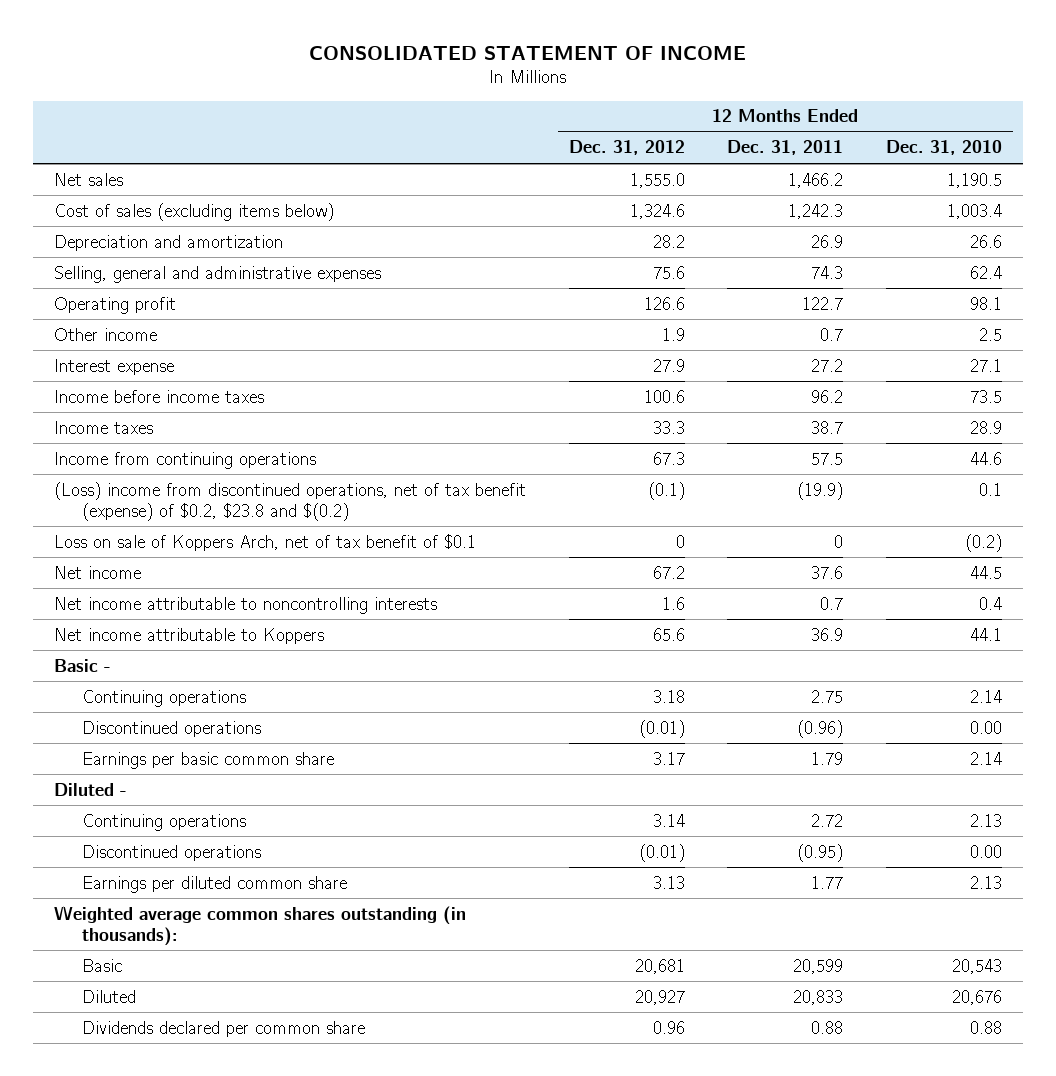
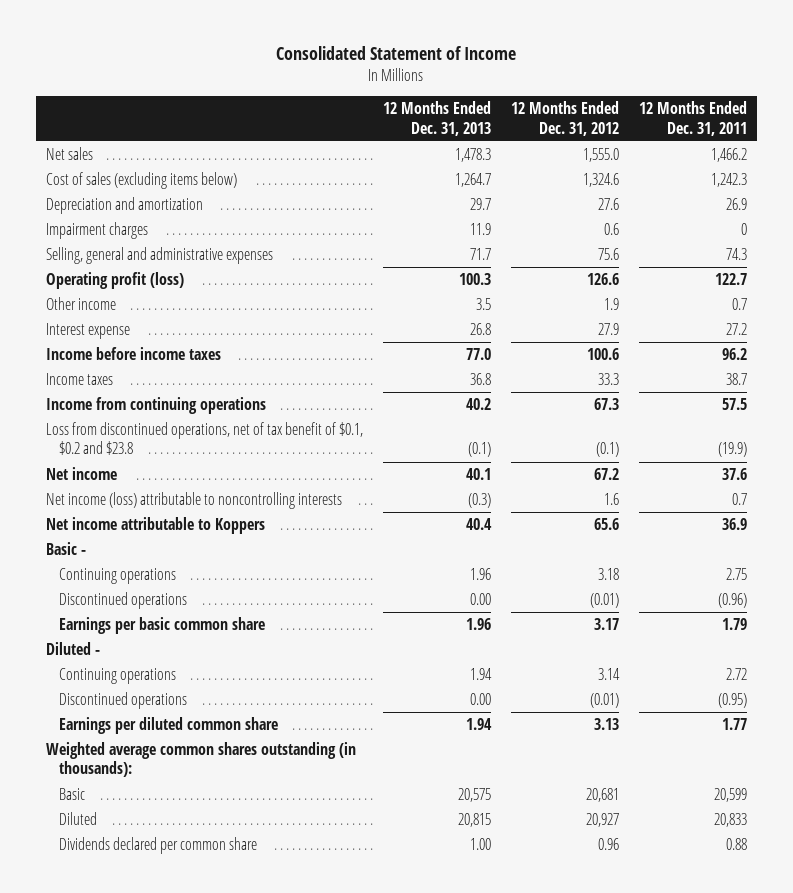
- CONSOLIDATED STATEMENT OF INCOME
+ Consolidated Statement of Income
- | 12 Months Ended Dec. 31, 2012 | 12 Months Ended Dec. 31, 2011 | 12 Months Ended Dec. 31, 2010
+ | 12 Months Ended Dec. 31, 2013 | 12 Months Ended Dec. 31, 2012 | 12 Months Ended Dec. 31, 2011
- Depreciation and amortization | 28.2 | 26.9 | 26.6
+ Depreciation and amortization | 29.7 | 27.6 | 26.9
+ Impairment charges | 11.9 | 0.6 | 0
- Operating profit | 126.6 | 122.7 | 98.1
+ Operating profit (loss) | 100.3 | 126.6 | 122.7
- (Loss) income from discontinued operations, net of tax benefit (expense) of $0.2, $23.8 and $(0.2) | (0.1) | (19.9) | 0.1
- Loss on sale of Koppers Arch, net of tax benefit of $0.1 | 0 | 0 | (0.2)
+ Loss from discontinued operations, net of tax benefit of $0.1, $0.2 and $23.8 | (0.1) | (0.1) | (19.9)
- Net income attributable to noncontrolling interests | 1.6 | 0.7 | 0.4
+ Net income (loss) attributable to noncontrolling interests | (0.3) | 1.6 | 0.7

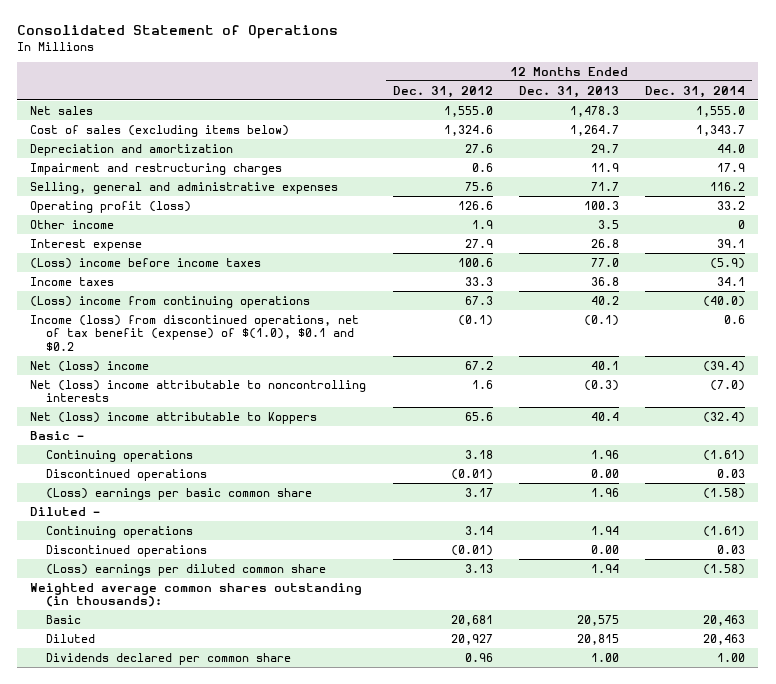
- Consolidated Statement of Income
+ Consolidated Statement of Operations
- | 12 Months Ended Dec. 31, 2013 | 12 Months Ended Dec. 31, 2012 | 12 Months Ended Dec. 31, 2011
+ | 12 Months Ended Dec. 31, 2012 | 12 Months Ended Dec. 31, 2013 | 12 Months Ended Dec. 31, 2014
- Impairment charges | 11.9 | 0.6 | 0
+ Impairment and restructuring charges | 0.6 | 11.9 | 17.9
- Income before income taxes | 77.0 | 100.6 | 96.2
+ (Loss) income before income taxes | 100.6 | 77.0 | (5.9)
- Income from continuing operations | 40.2 | 67.3 | 57.5
- Loss from discontinued operations, net of tax benefit of $0.1, $0.2 and $23.8 | (0.1) | (0.1) | (19.9)
- Net income | 40.1 | 67.2 | 37.6
- Net income (loss) attributable to noncontrolling interests | (0.3) | 1.6 | 0.7
- Net income attributable to Koppers | 40.4 | 65.6 | 36.9
+ (Loss) income from continuing operations | 67.3 | 40.2 | (40.0)
+ Income (loss) from discontinued operations, net of tax benefit (expense) of $(1.0), $0.1 and $0.2 | (0.1) | (0.1) | 0.6
+ Net (loss) income | 67.2 | 40.1 | (39.4)
+ Net (loss) income attributable to noncontrolling interests | 1.6 | (0.3) | (7.0)
+ Net (loss) income attributable to Koppers | 65.6 | 40.4 | (32.4)
- Earnings per basic common share | 1.96 | 3.17 | 1.79
+ (Loss) earnings per basic common share | 3.17 | 1.96 | (1.58)
- Earnings per diluted common share | 1.94 | 3.13 | 1.77
+ (Loss) earnings per diluted common share | 3.13 | 1.94 | (1.58)

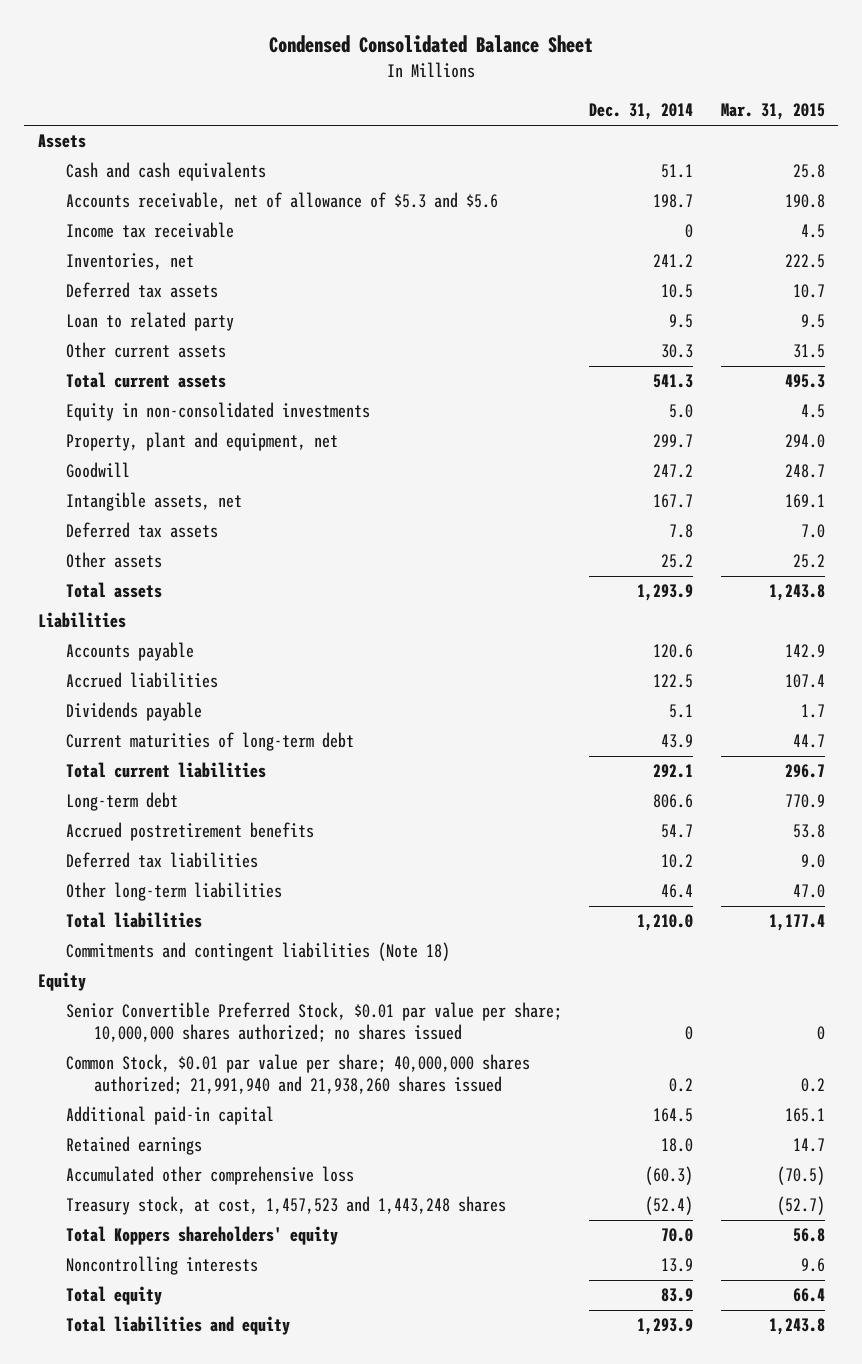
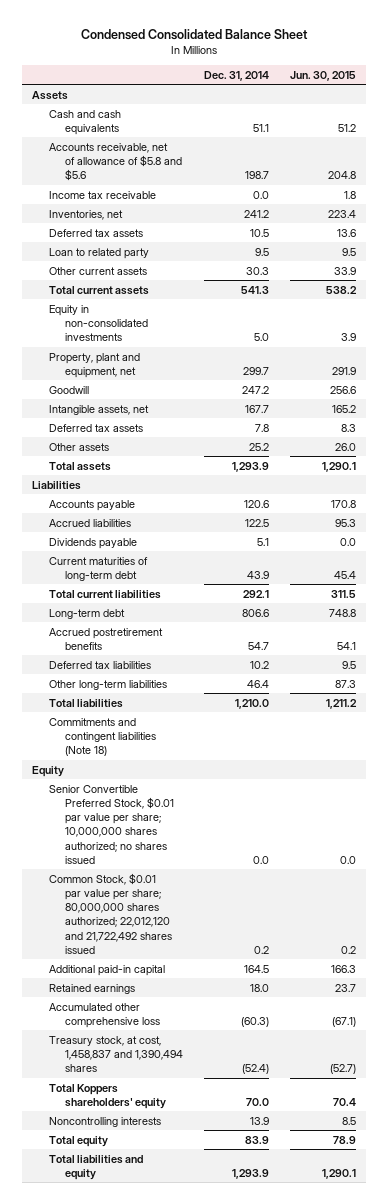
- | Dec. 31, 2014 | Mar. 31, 2015
+ | Dec. 31, 2014 | Jun. 30, 2015
- Accounts receivable, net of allowance of $5.3 and $5.6 | 198.7 | 190.8
- Income tax receivable | 0 | 4.5
+ Accounts receivable, net of allowance of $5.8 and $5.6 | 198.7 | 204.8
+ Income tax receivable | 0.0 | 1.8
- Senior Convertible Preferred Stock, $0.01 par value per share; 10,000,000 shares authorized; no shares issued | 0 | 0
- Common Stock, $0.01 par value per share; 40,000,000 shares authorized; 21,991,940 and 21,938,260 shares issued | 0.2 | 0.2
+ Senior Convertible Preferred Stock, $0.01 par value per share; 10,000,000 shares authorized; no shares issued | 0.0 | 0.0
+ Common Stock, $0.01 par value per share; 80,000,000 shares authorized; 22,012,120 and 21,722,492 shares issued | 0.2 | 0.2
- Treasury stock, at cost, 1,457,523 and 1,443,248 shares | (52.4) | (52.7)
+ Treasury stock, at cost, 1,458,837 and 1,390,494 shares | (52.4) | (52.7)

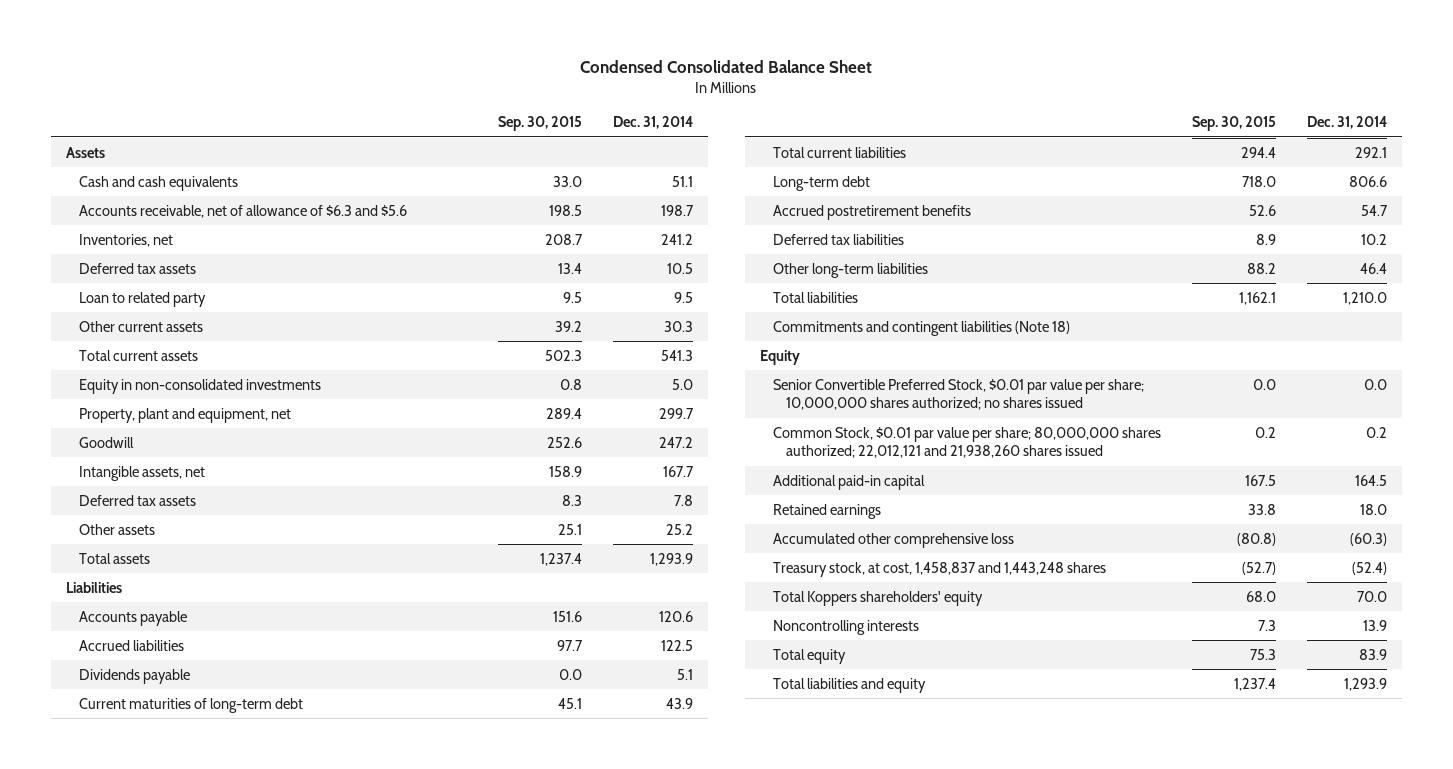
- | Dec. 31, 2014 | Jun. 30, 2015
+ | Sep. 30, 2015 | Dec. 31, 2014
- Accounts receivable, net of allowance of $5.8 and $5.6 | 198.7 | 204.8
- Income tax receivable | 0.0 | 1.8
+ Accounts receivable, net of allowance of $6.3 and $5.6 | 198.5 | 198.7
- Common Stock, $0.01 par value per share; 80,000,000 shares authorized; 22,012,120 and 21,722,492 shares issued | 0.2 | 0.2
+ Common Stock, $0.01 par value per share; 80,000,000 shares authorized; 22,012,121 and 21,938,260 shares issued | 0.2 | 0.2
- Treasury stock, at cost, 1,458,837 and 1,390,494 shares | (52.4) | (52.7)
+ Treasury stock, at cost, 1,458,837 and 1,443,248 shares | (52.7) | (52.4)

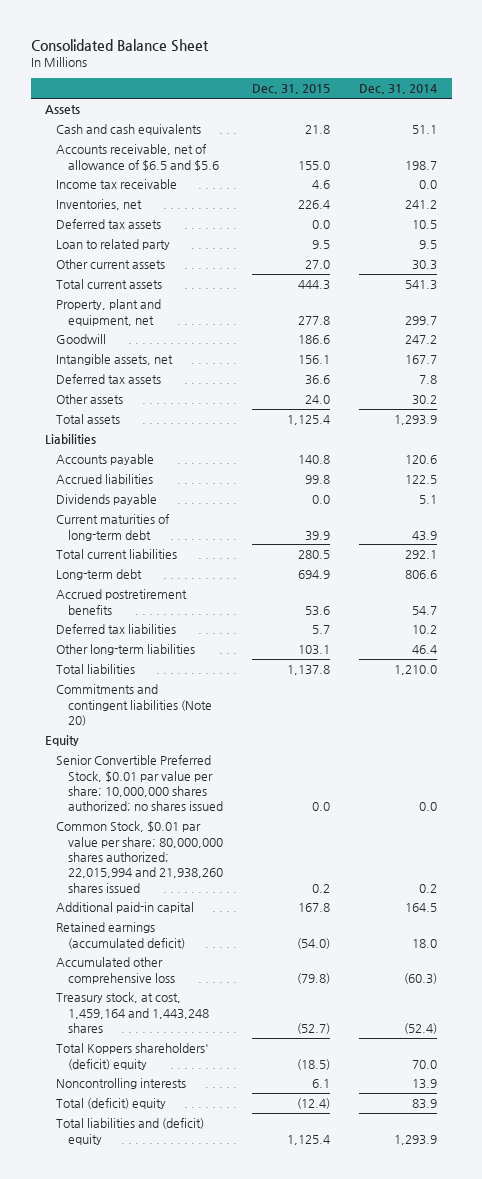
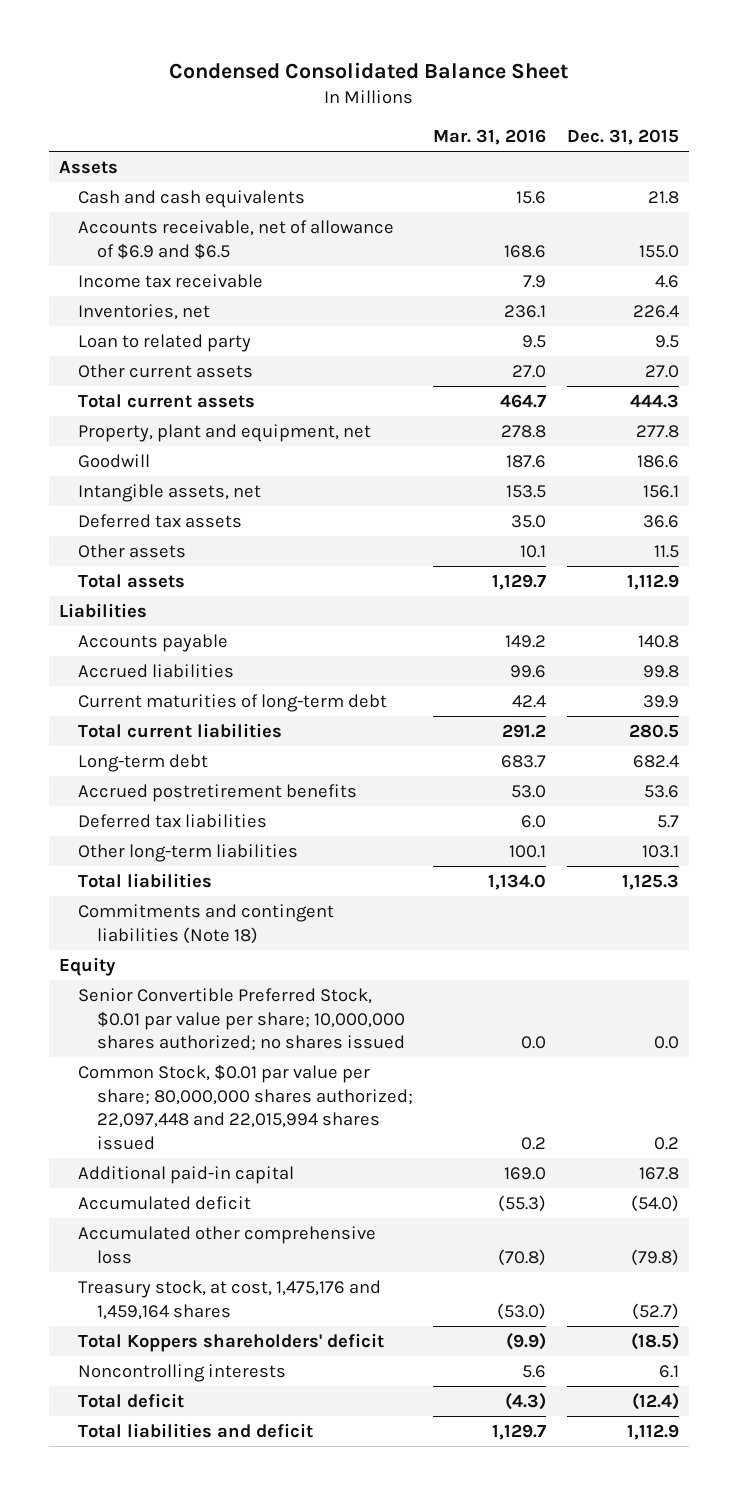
- Consolidated Balance Sheet
+ Condensed Consolidated Balance Sheet
- | Dec. 31, 2015 | Dec. 31, 2014
+ | Mar. 31, 2016 | Dec. 31, 2015
- Accounts receivable, net of allowance of $6.5 and $5.6 | 155.0 | 198.7
+ Accounts receivable, net of allowance of $6.9 and $6.5 | 168.6 | 155.0
- Deferred tax assets | 0.0 | 10.5
- Other assets | 24.0 | 30.2
- Total assets | 1,125.4 | 1,293.9
+ Other assets | 10.1 | 11.5
+ Total assets | 1,129.7 | 1,112.9
- Dividends payable | 0.0 | 5.1
- Long-term debt | 694.9 | 806.6
+ Long-term debt | 683.7 | 682.4
- Total liabilities | 1,137.8 | 1,210.0
- Commitments and contingent liabilities (Note 20)
+ Total liabilities | 1,134.0 | 1,125.3
+ Commitments and contingent liabilities (Note 18)
- Common Stock, $0.01 par value per share; 80,000,000 shares authorized; 22,015,994 and 21,938,260 shares issued | 0.2 | 0.2
+ Common Stock, $0.01 par value per share; 80,000,000 shares authorized; 22,097,448 and 22,015,994 shares issued | 0.2 | 0.2
- Retained earnings (accumulated deficit) | (54.0) | 18.0
+ Accumulated deficit | (55.3) | (54.0)
- Treasury stock, at cost, 1,459,164 and 1,443,248 shares | (52.7) | (52.4)
- Total Koppers shareholders' (deficit) equity | (18.5) | 70.0
+ Treasury stock, at cost, 1,475,176 and 1,459,164 shares | (53.0) | (52.7)
+ Total Koppers shareholders' deficit | (9.9) | (18.5)
- Total (deficit) equity | (12.4) | 83.9
- Total liabilities and (deficit) equity | 1,125.4 | 1,293.9
+ Total deficit | (4.3) | (12.4)
+ Total liabilities and deficit | 1,129.7 | 1,112.9

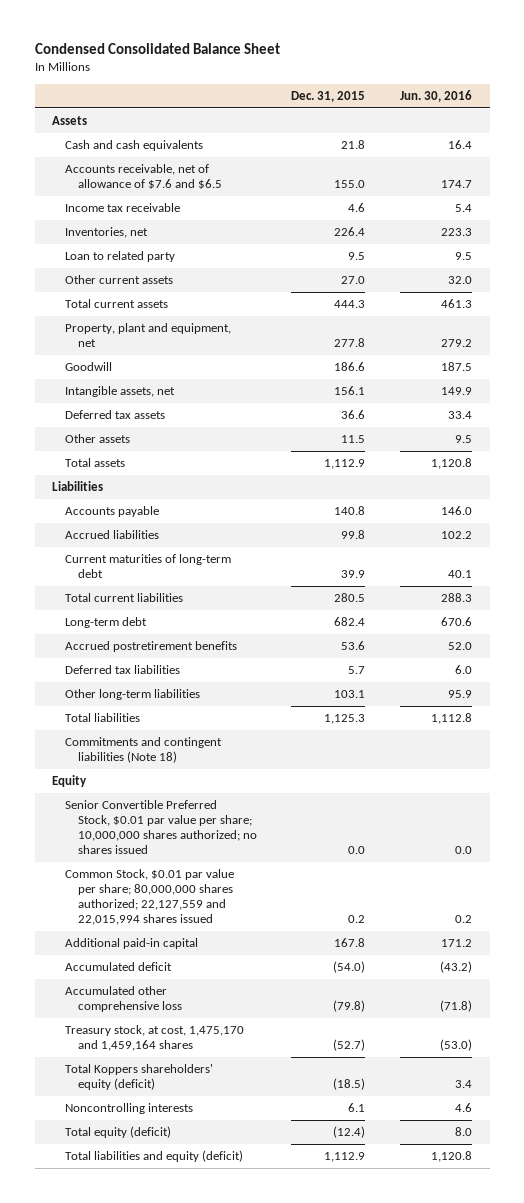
- | Mar. 31, 2016 | Dec. 31, 2015
+ | Dec. 31, 2015 | Jun. 30, 2016
- Accounts receivable, net of allowance of $6.9 and $6.5 | 168.6 | 155.0
+ Accounts receivable, net of allowance of $7.6 and $6.5 | 155.0 | 174.7
- Common Stock, $0.01 par value per share; 80,000,000 shares authorized; 22,097,448 and 22,015,994 shares issued | 0.2 | 0.2
+ Common Stock, $0.01 par value per share; 80,000,000 shares authorized; 22,127,559 and 22,015,994 shares issued | 0.2 | 0.2
- Treasury stock, at cost, 1,475,176 and 1,459,164 shares | (53.0) | (52.7)
- Total Koppers shareholders' deficit | (9.9) | (18.5)
+ Treasury stock, at cost, 1,475,170 and 1,459,164 shares | (52.7) | (53.0)
+ Total Koppers shareholders' equity (deficit) | (18.5) | 3.4
- Total deficit | (4.3) | (12.4)
- Total liabilities and deficit | 1,129.7 | 1,112.9
+ Total equity (deficit) | (12.4) | 8.0
+ Total liabilities and equity (deficit) | 1,112.9 | 1,120.8

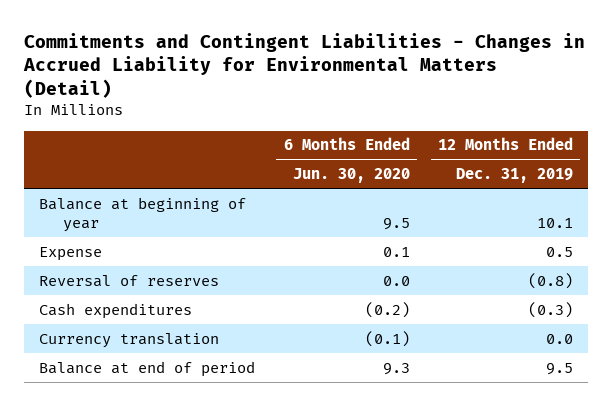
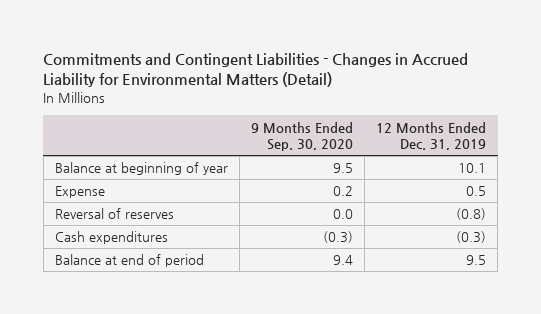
- | 6 Months Ended Jun. 30, 2020 | 12 Months Ended Dec. 31, 2019
+ | 9 Months Ended Sep. 30, 2020 | 12 Months Ended Dec. 31, 2019
- Currency translation | (0.1) | 0.0

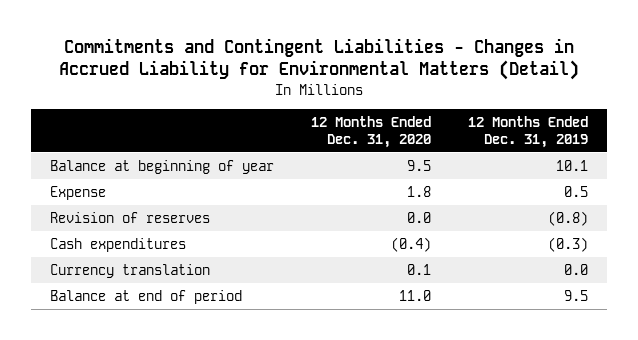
- | 9 Months Ended Sep. 30, 2020 | 12 Months Ended Dec. 31, 2019
+ | 12 Months Ended Dec. 31, 2020 | 12 Months Ended Dec. 31, 2019
- Reversal of reserves | 0.0 | (0.8)
+ Revision of reserves | 0.0 | (0.8)
+ Currency translation | 0.1 | 0.0

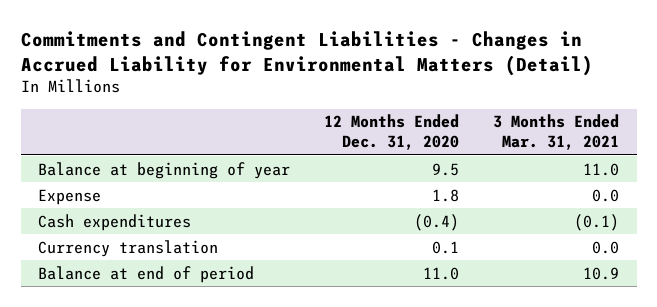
- | 12 Months Ended Dec. 31, 2020 | 12 Months Ended Dec. 31, 2019
+ | 12 Months Ended Dec. 31, 2020 | 3 Months Ended Mar. 31, 2021
- Revision of reserves | 0.0 | (0.8)

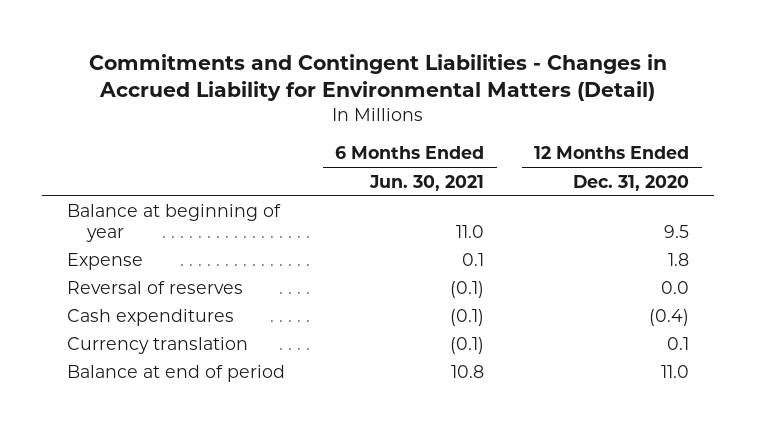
- | 12 Months Ended Dec. 31, 2020 | 3 Months Ended Mar. 31, 2021
+ | 6 Months Ended Jun. 30, 2021 | 12 Months Ended Dec. 31, 2020
+ Reversal of reserves | (0.1) | 0.0

